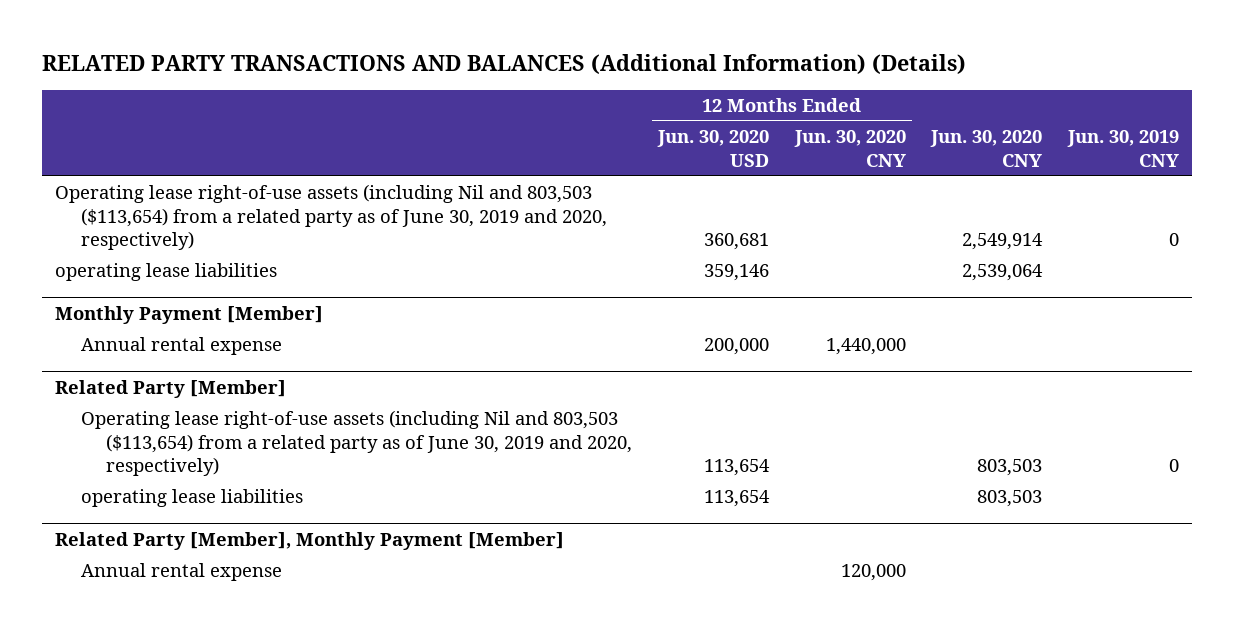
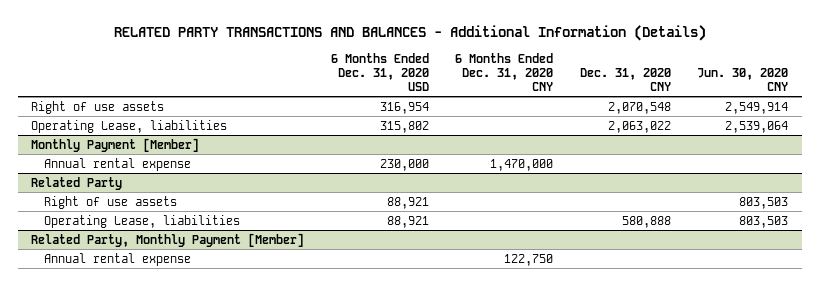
- RELATED PARTY TRANSACTIONS AND BALANCES (Additional Information) (Details)
+ RELATED PARTY TRANSACTIONS AND BALANCES - Additional Information (Details)
- | 12 Months Ended Jun. 30, 2020 USD | 12 Months Ended Jun. 30, 2020 CNY | Jun. 30, 2020 CNY | Jun. 30, 2019 CNY
+ | 6 Months Ended Dec. 31, 2020 USD | 6 Months Ended Dec. 31, 2020 CNY | Dec. 31, 2020 CNY | Jun. 30, 2020 CNY
- Operating lease right-of-use assets (including Nil and 803,503 ($113,654) from a related party as of June 30, 2019 and 2020, respectively) | 360,681 | | 2,549,914 | 0
- operating lease liabilities | 359,146 | | 2,539,064 |
+ Right of use assets | 316,954 | | 2,070,548 | 2,549,914
+ Operating Lease, liabilities | 315,802 | | 2,063,022 | 2,539,064
- Related Party [Member]
- Operating lease right-of-use assets (including Nil and 803,503 ($113,654) from a related party as of June 30, 2019 and 2020, respectively) | 113,654 | | 803,503 | 0
- operating lease liabilities | 113,654 | | 803,503 |
- Related Party [Member], Monthly Payment [Member]
+ Related Party
+ Right of use assets | 88,921 | | | 803,503
+ Operating Lease, liabilities | 88,921 | | 580,888 | 803,503
+ Related Party, Monthly Payment [Member]

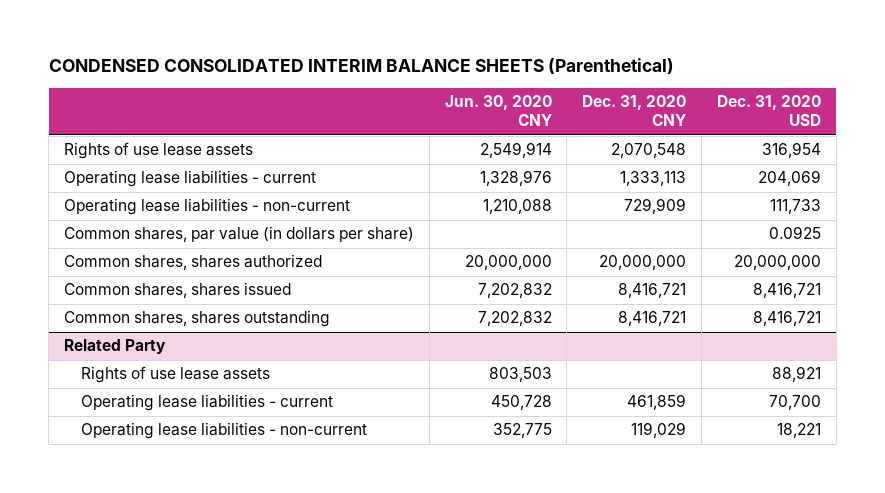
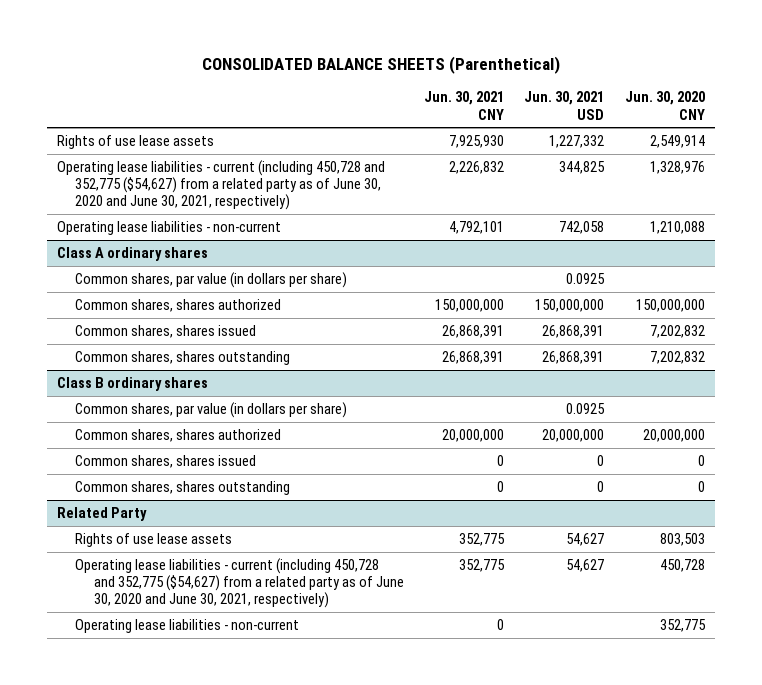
- CONDENSED CONSOLIDATED INTERIM BALANCE SHEETS (Parenthetical)
+ CONSOLIDATED BALANCE SHEETS (Parenthetical)
- | Jun. 30, 2020 CNY | Dec. 31, 2020 CNY | Dec. 31, 2020 USD
+ | Jun. 30, 2021 CNY | Jun. 30, 2021 USD | Jun. 30, 2020 CNY
- Operating lease liabilities - current | 1,328,976 | 1,333,113 | 204,069
+ Operating lease liabilities - current (including 450,728 and 352,775 ($54,627) from a related party as of June 30, 2020 and June 30, 2021, respectively) | 2,226,832 | 344,825 | 1,328,976
+ Class A ordinary shares
- Common shares, shares authorized | 20,000,000 | 20,000,000 | 20,000,000
+ Common shares, shares authorized | 150,000,000 | 150,000,000 | 150,000,000
+ Class B ordinary shares
+ Common shares, par value (in dollars per share) | | 0.0925 |
+ Common shares, shares authorized | 20,000,000 | 20,000,000 | 20,000,000
+ Common shares, shares issued | 0 | 0 | 0
+ Common shares, shares outstanding | 0 | 0 | 0
@ Related Party
- Operating lease liabilities - current | 450,728 | 461,859 | 70,700
+ Operating lease liabilities - current (including 450,728 and 352,775 ($54,627) from a related party as of June 30, 2020 and June 30, 2021, respectively) | 352,775 | 54,627 | 450,728

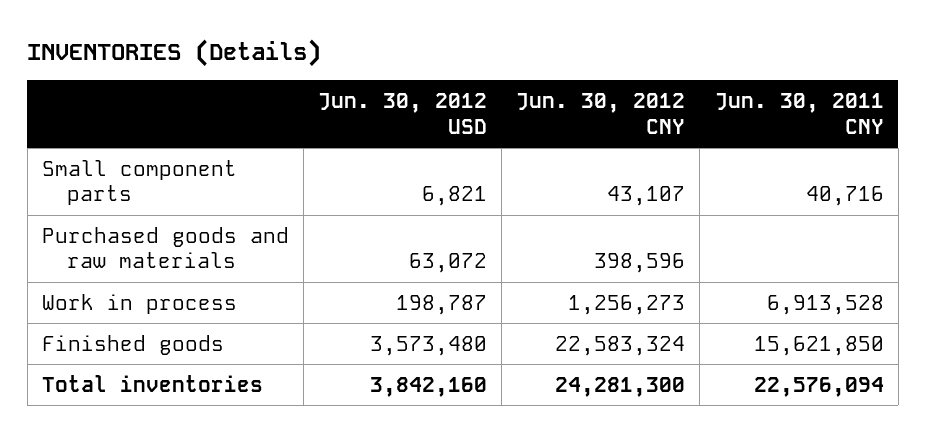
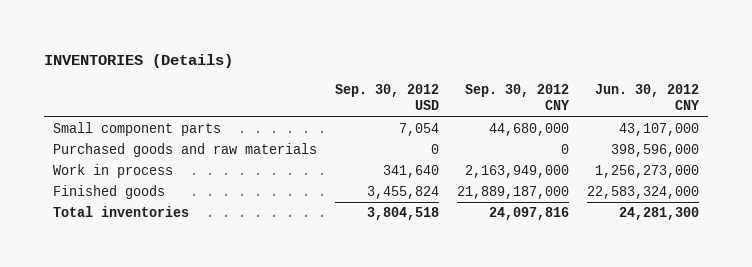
- | Jun. 30, 2012 USD | Jun. 30, 2012 CNY | Jun. 30, 2011 CNY
+ | Sep. 30, 2012 USD | Sep. 30, 2012 CNY | Jun. 30, 2012 CNY
- Small component parts | 6,821 | 43,107 | 40,716
- Purchased goods and raw materials | 63,072 | 398,596 |
- Work in process | 198,787 | 1,256,273 | 6,913,528
- Finished goods | 3,573,480 | 22,583,324 | 15,621,850
+ Small component parts | 7,054 | 44,680,000 | 43,107,000
+ Purchased goods and raw materials | 0 | 0 | 398,596,000
+ Work in process | 341,640 | 2,163,949,000 | 1,256,273,000
+ Finished goods | 3,455,824 | 21,889,187,000 | 22,583,324,000

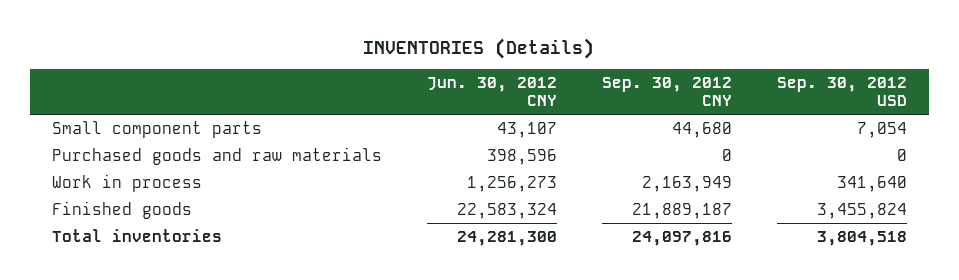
- | Sep. 30, 2012 USD | Sep. 30, 2012 CNY | Jun. 30, 2012 CNY
+ | Jun. 30, 2012 CNY | Sep. 30, 2012 CNY | Sep. 30, 2012 USD
- Small component parts | 7,054 | 44,680,000 | 43,107,000
- Purchased goods and raw materials | 0 | 0 | 398,596,000
- Work in process | 341,640 | 2,163,949,000 | 1,256,273,000
- Finished goods | 3,455,824 | 21,889,187,000 | 22,583,324,000
+ Small component parts | 43,107 | 44,680 | 7,054
+ Purchased goods and raw materials | 398,596 | 0 | 0
+ Work in process | 1,256,273 | 2,163,949 | 341,640
+ Finished goods | 22,583,324 | 21,889,187 | 3,455,824

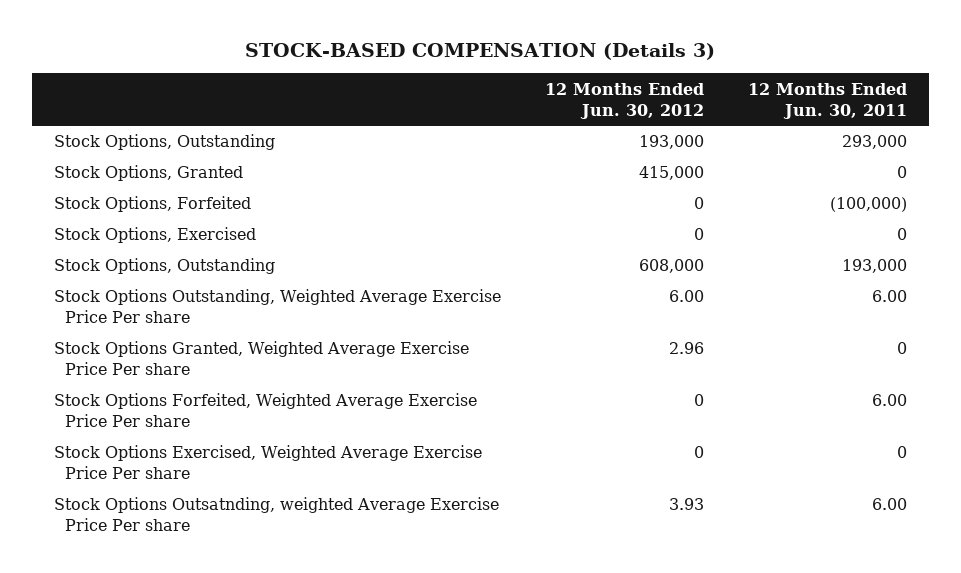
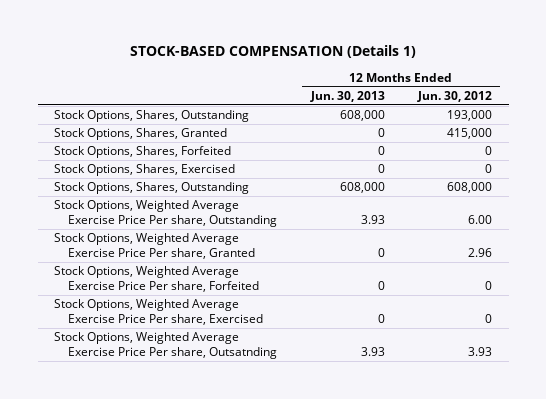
- STOCK-BASED COMPENSATION (Details 3)
+ STOCK-BASED COMPENSATION (Details 1)
- | 12 Months Ended Jun. 30, 2012 | 12 Months Ended Jun. 30, 2011
+ | 12 Months Ended Jun. 30, 2013 | 12 Months Ended Jun. 30, 2012
- Stock Options, Outstanding | 193,000 | 293,000
- Stock Options, Granted | 415,000 | 0
- Stock Options, Forfeited | 0 | (100,000)
- Stock Options, Exercised | 0 | 0
- Stock Options, Outstanding | 608,000 | 193,000
- Stock Options Outstanding, Weighted Average Exercise Price Per share | 6.00 | 6.00
- Stock Options Granted, Weighted Average Exercise Price Per share | 2.96 | 0
- Stock Options Forfeited, Weighted Average Exercise Price Per share | 0 | 6.00
- Stock Options Exercised, Weighted Average Exercise Price Per share | 0 | 0
- Stock Options Outsatnding, weighted Average Exercise Price Per share | 3.93 | 6.00
+ Stock Options, Shares, Outstanding | 608,000 | 193,000
+ Stock Options, Shares, Granted | 0 | 415,000
+ Stock Options, Shares, Forfeited | 0 | 0
+ Stock Options, Shares, Exercised | 0 | 0
+ Stock Options, Shares, Outstanding | 608,000 | 608,000
+ Stock Options, Weighted Average Exercise Price Per share, Outstanding | 3.93 | 6.00
+ Stock Options, Weighted Average Exercise Price Per share, Granted | 0 | 2.96
+ Stock Options, Weighted Average Exercise Price Per share, Forfeited | 0 | 0
+ Stock Options, Weighted Average Exercise Price Per share, Exercised | 0 | 0
+ Stock Options, Weighted Average Exercise Price Per share, Outsatnding | 3.93 | 3.93

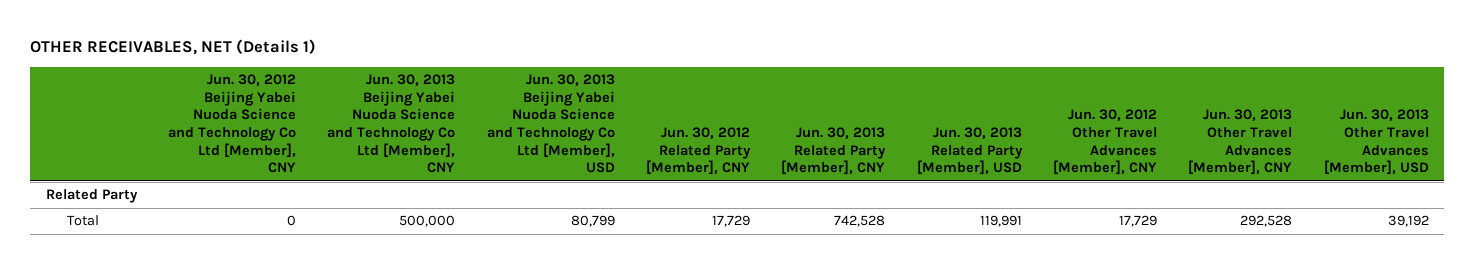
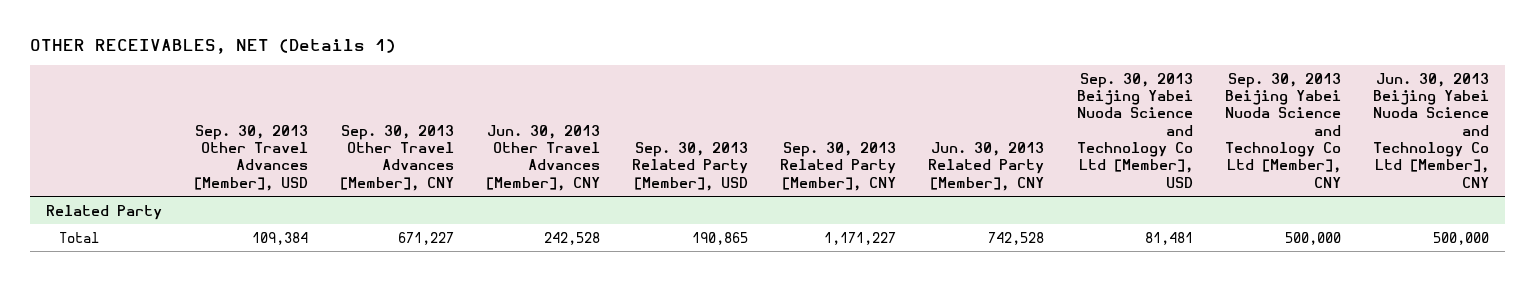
- | Jun. 30, 2012 Beijing Yabei Nuoda Science and Technology Co Ltd [Member], CNY | Jun. 30, 2013 Beijing Yabei Nuoda Science and Technology Co Ltd [Member], CNY | Jun. 30, 2013 Beijing Yabei Nuoda Science and Technology Co Ltd [Member], USD | Jun. 30, 2012 Related Party [Member], CNY | Jun. 30, 2013 Related Party [Member], CNY | Jun. 30, 2013 Related Party [Member], USD | Jun. 30, 2012 Other Travel Advances [Member], CNY | Jun. 30, 2013 Other Travel Advances [Member], CNY | Jun. 30, 2013 Other Travel Advances [Member], USD
+ | Sep. 30, 2013 Other Travel Advances [Member], USD | Sep. 30, 2013 Other Travel Advances [Member], CNY | Jun. 30, 2013 Other Travel Advances [Member], CNY | Sep. 30, 2013 Related Party [Member], USD | Sep. 30, 2013 Related Party [Member], CNY | Jun. 30, 2013 Related Party [Member], CNY | Sep. 30, 2013 Beijing Yabei Nuoda Science and Technology Co Ltd [Member], USD | Sep. 30, 2013 Beijing Yabei Nuoda Science and Technology Co Ltd [Member], CNY | Jun. 30, 2013 Beijing Yabei Nuoda Science and Technology Co Ltd [Member], CNY
- Total | 0 | 500,000 | 80,799 | 17,729 | 742,528 | 119,991 | 17,729 | 292,528 | 39,192
+ Total | 109,384 | 671,227 | 242,528 | 190,865 | 1,171,227 | 742,528 | 81,481 | 500,000 | 500,000

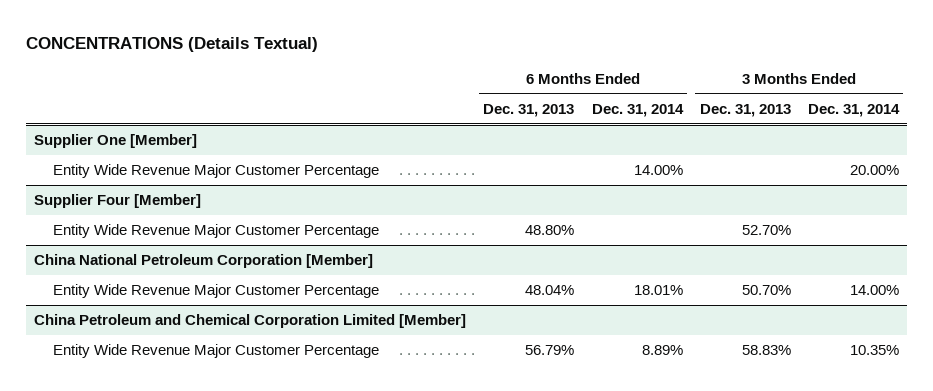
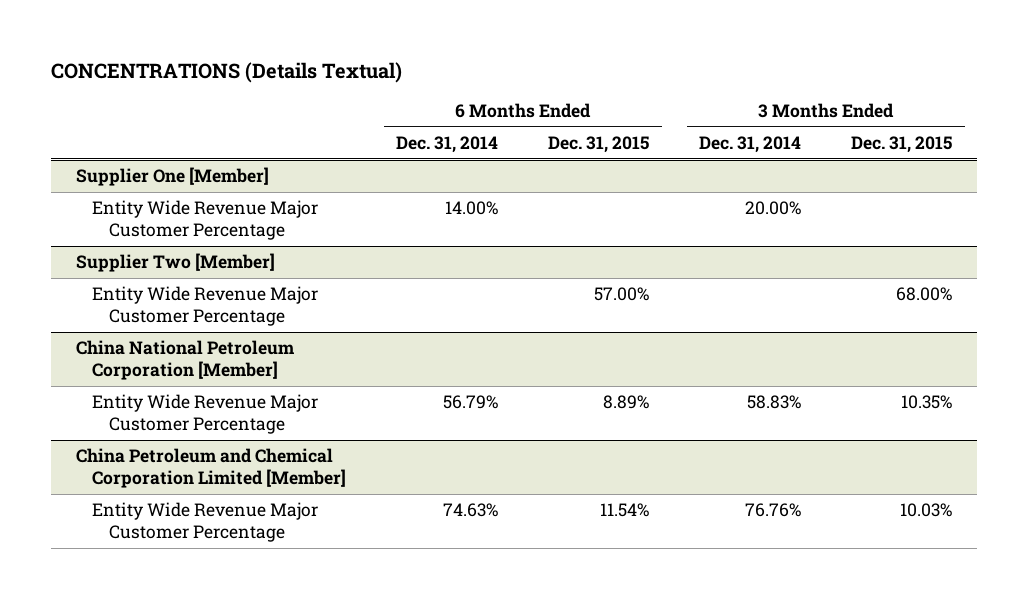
- | 6 Months Ended Dec. 31, 2013 | 6 Months Ended Dec. 31, 2014 | 3 Months Ended Dec. 31, 2013 | 3 Months Ended Dec. 31, 2014
+ | 6 Months Ended Dec. 31, 2014 | 6 Months Ended Dec. 31, 2015 | 3 Months Ended Dec. 31, 2014 | 3 Months Ended Dec. 31, 2015
- Supplier Four [Member]
+ Supplier Two [Member]
@ China National Petroleum Corporation [Member]
- Entity Wide Revenue Major Customer Percentage | 48.04% | 18.01% | 50.70% | 14.00%
+ Entity Wide Revenue Major Customer Percentage | 56.79% | 8.89% | 58.83% | 10.35%
@ China Petroleum and Chemical Corporation Limited [Member]
- Entity Wide Revenue Major Customer Percentage | 56.79% | 8.89% | 58.83% | 10.35%
+ Entity Wide Revenue Major Customer Percentage | 74.63% | 11.54% | 76.76% | 10.03%

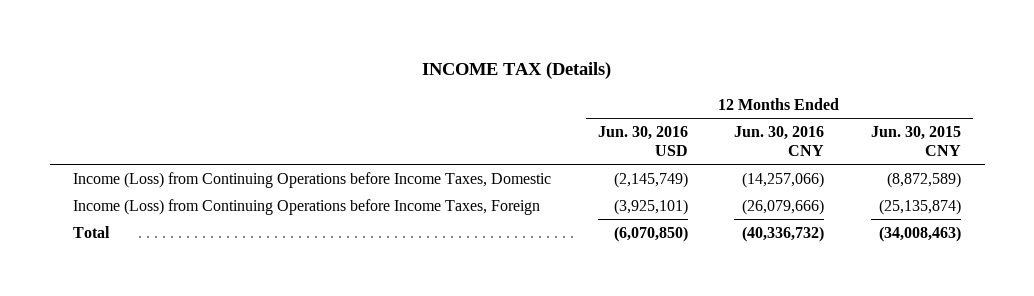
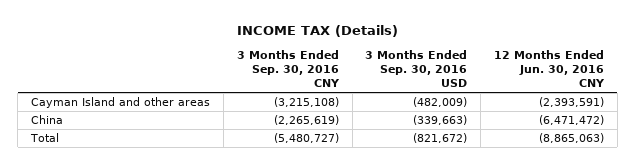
- | 12 Months Ended Jun. 30, 2016 USD | 12 Months Ended Jun. 30, 2016 CNY | 12 Months Ended Jun. 30, 2015 CNY
+ | 3 Months Ended Sep. 30, 2016 CNY | 3 Months Ended Sep. 30, 2016 USD | 12 Months Ended Jun. 30, 2016 CNY
- Income (Loss) from Continuing Operations before Income Taxes, Domestic | (2,145,749) | (14,257,066) | (8,872,589)
- Income (Loss) from Continuing Operations before Income Taxes, Foreign | (3,925,101) | (26,079,666) | (25,135,874)
- Total | (6,070,850) | (40,336,732) | (34,008,463)
+ Cayman Island and other areas | (3,215,108) | (482,009) | (2,393,591)
+ China | (2,265,619) | (339,663) | (6,471,472)
+ Total | (5,480,727) | (821,672) | (8,865,063)

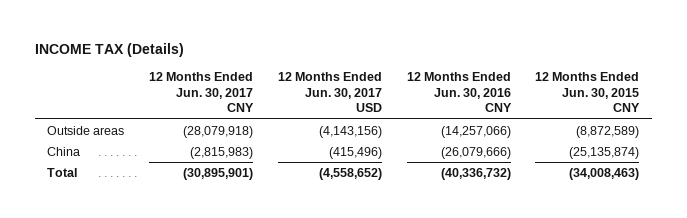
- | 3 Months Ended Sep. 30, 2016 CNY | 3 Months Ended Sep. 30, 2016 USD | 12 Months Ended Jun. 30, 2016 CNY
+ | 12 Months Ended Jun. 30, 2017 CNY | 12 Months Ended Jun. 30, 2017 USD | 12 Months Ended Jun. 30, 2016 CNY | 12 Months Ended Jun. 30, 2015 CNY
- Cayman Island and other areas | (3,215,108) | (482,009) | (2,393,591)
- China | (2,265,619) | (339,663) | (6,471,472)
- Total | (5,480,727) | (821,672) | (8,865,063)
+ Outside areas | (28,079,918) | (4,143,156) | (14,257,066) | (8,872,589)
+ China | (2,815,983) | (415,496) | (26,079,666) | (25,135,874)
+ Total | (30,895,901) | (4,558,652) | (40,336,732) | (34,008,463)

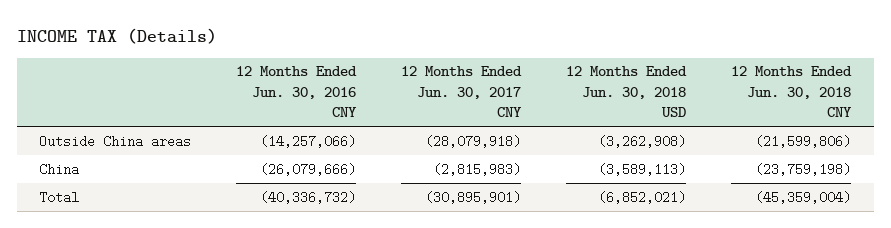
- | 12 Months Ended Jun. 30, 2017 CNY | 12 Months Ended Jun. 30, 2017 USD | 12 Months Ended Jun. 30, 2016 CNY | 12 Months Ended Jun. 30, 2015 CNY
+ | 12 Months Ended Jun. 30, 2016 CNY | 12 Months Ended Jun. 30, 2017 CNY | 12 Months Ended Jun. 30, 2018 USD | 12 Months Ended Jun. 30, 2018 CNY
- Outside areas | (28,079,918) | (4,143,156) | (14,257,066) | (8,872,589)
+ Outside China areas | (14,257,066) | (28,079,918) | (3,262,908) | (21,599,806)

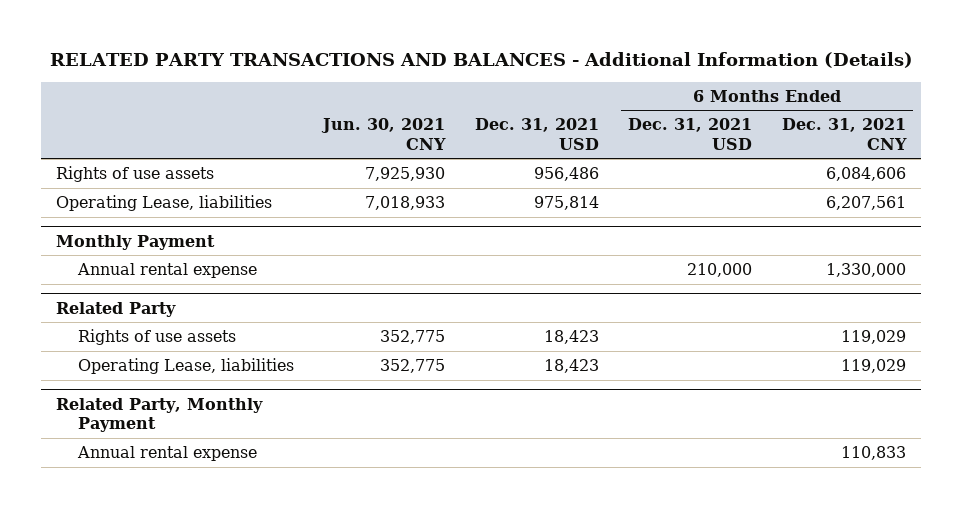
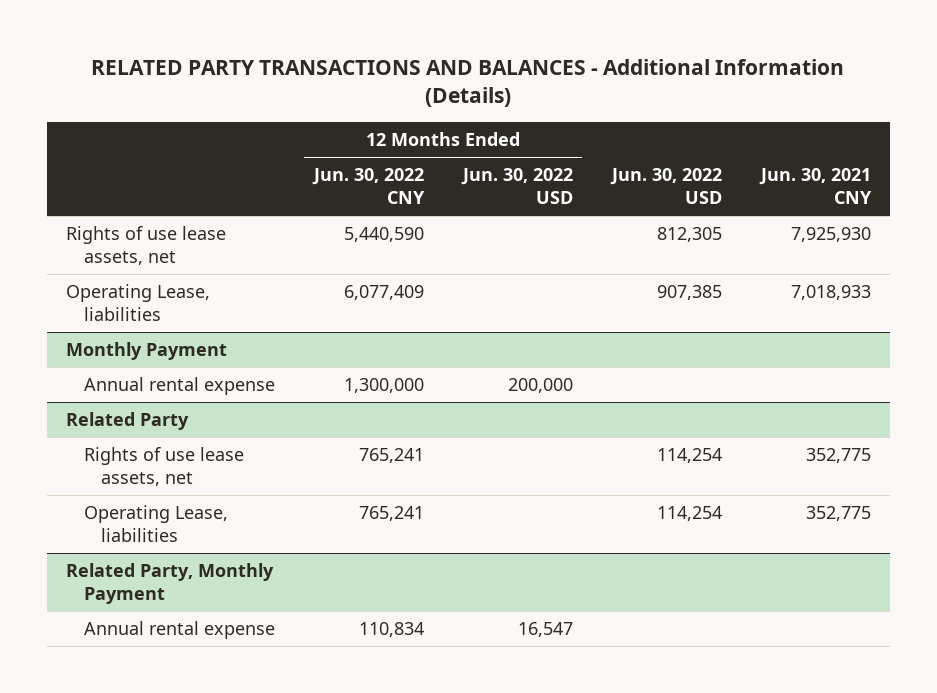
- | Jun. 30, 2021 CNY | Dec. 31, 2021 USD | 6 Months Ended Dec. 31, 2021 USD | 6 Months Ended Dec. 31, 2021 CNY
+ | 12 Months Ended Jun. 30, 2022 CNY | 12 Months Ended Jun. 30, 2022 USD | Jun. 30, 2022 USD | Jun. 30, 2021 CNY
- Rights of use assets | 7,925,930 | 956,486 | | 6,084,606
+ Rights of use lease assets, net | 5,440,590 | | 812,305 | 7,925,930
@ Related Party
- Rights of use assets | 352,775 | 18,423 | | 119,029
+ Rights of use lease assets, net | 765,241 | | 114,254 | 352,775

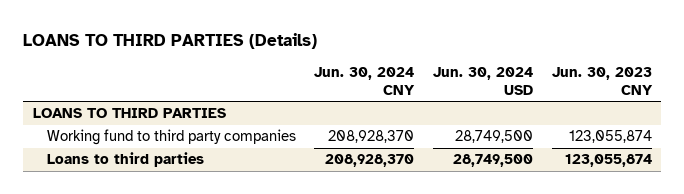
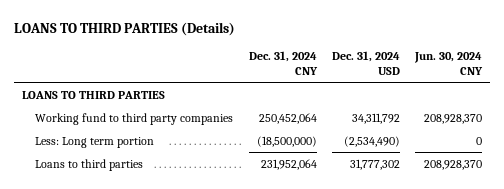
- | Jun. 30, 2024 CNY | Jun. 30, 2024 USD | Jun. 30, 2023 CNY
+ | Dec. 31, 2024 CNY | Dec. 31, 2024 USD | Jun. 30, 2024 CNY
+ Less: Long term portion | (18,500,000) | (2,534,490) | 0

